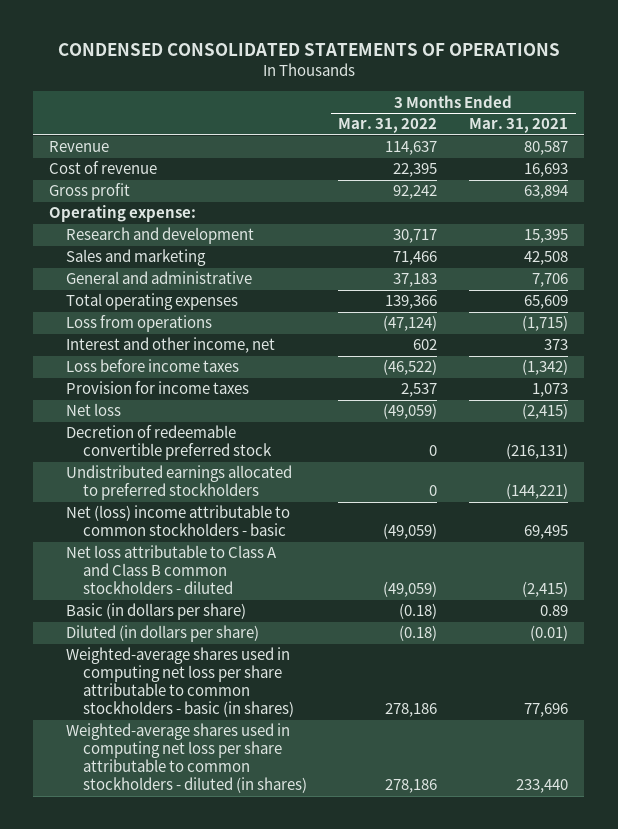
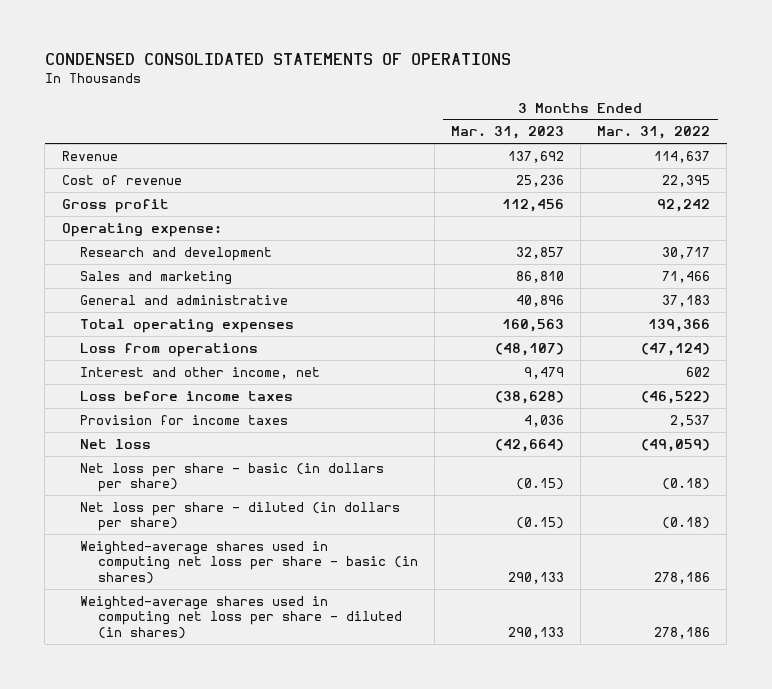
- | 3 Months Ended Mar. 31, 2022 | 3 Months Ended Mar. 31, 2021
+ | 3 Months Ended Mar. 31, 2023 | 3 Months Ended Mar. 31, 2022
- Decretion of redeemable convertible preferred stock | 0 | (216,131)
- Undistributed earnings allocated to preferred stockholders | 0 | (144,221)
- Net (loss) income attributable to common stockholders - basic | (49,059) | 69,495
- Net loss attributable to Class A and Class B common stockholders - diluted | (49,059) | (2,415)
- Basic (in dollars per share) | (0.18) | 0.89
- Diluted (in dollars per share) | (0.18) | (0.01)
- Weighted-average shares used in computing net loss per share attributable to common stockholders - basic (in shares) | 278,186 | 77,696
- Weighted-average shares used in computing net loss per share attributable to common stockholders - diluted (in shares) | 278,186 | 233,440
+ Net loss per share - basic (in dollars per share) | (0.15) | (0.18)
+ Net loss per share - diluted (in dollars per share) | (0.15) | (0.18)
+ Weighted-average shares used in computing net loss per share - basic (in shares) | 290,133 | 278,186
+ Weighted-average shares used in computing net loss per share - diluted (in shares) | 290,133 | 278,186

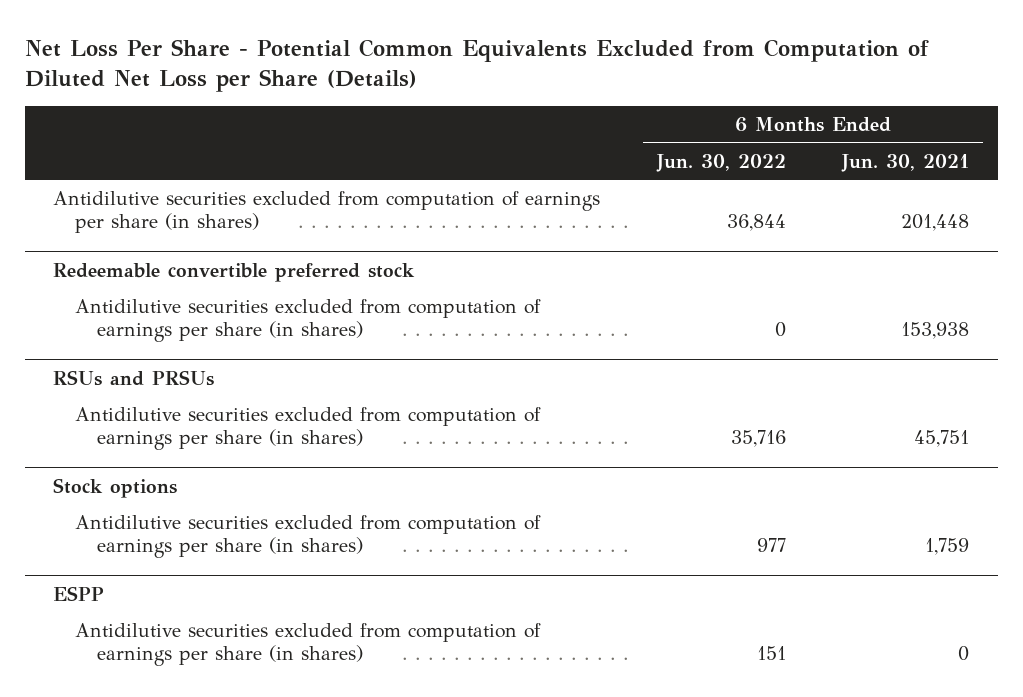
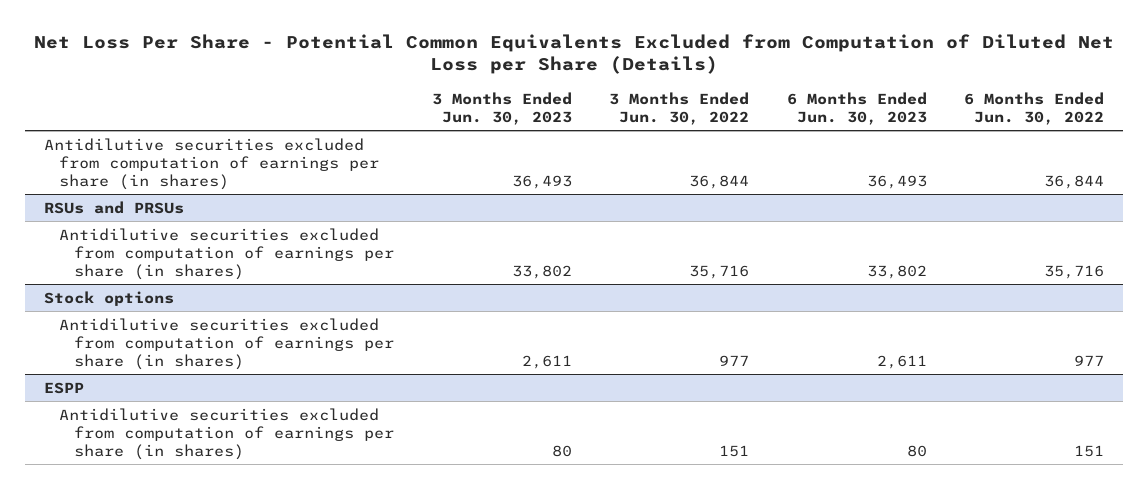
- | 6 Months Ended Jun. 30, 2022 | 6 Months Ended Jun. 30, 2021
+ | 3 Months Ended Jun. 30, 2023 | 3 Months Ended Jun. 30, 2022 | 6 Months Ended Jun. 30, 2023 | 6 Months Ended Jun. 30, 2022
- Redeemable convertible preferred stock
- Antidilutive securities excluded from computation of earnings per share (in shares) | 0 | 153,938

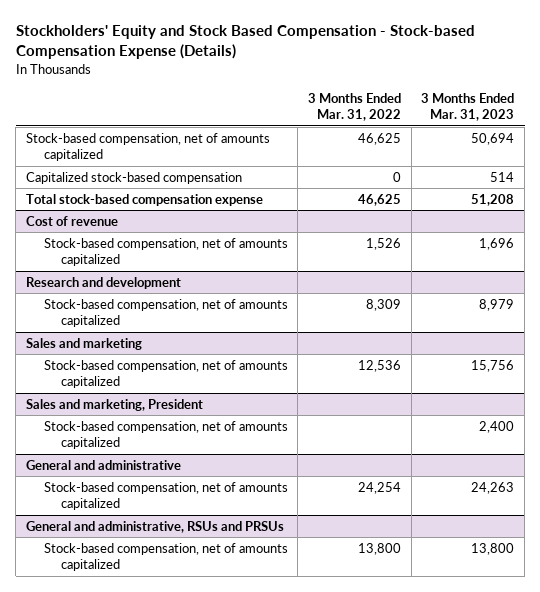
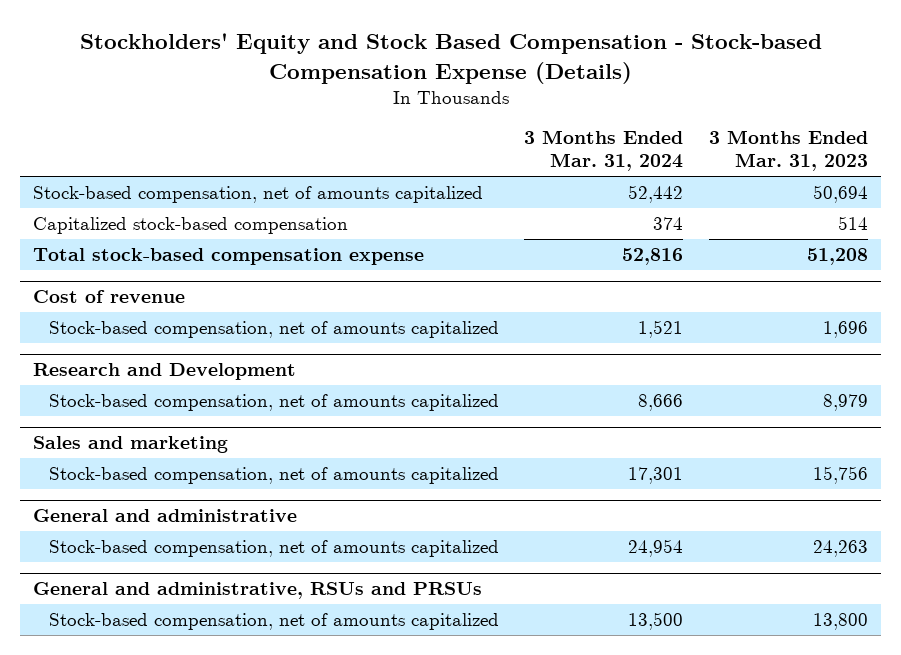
- | 3 Months Ended Mar. 31, 2022 | 3 Months Ended Mar. 31, 2023
+ | 3 Months Ended Mar. 31, 2024 | 3 Months Ended Mar. 31, 2023
- Research and development
+ Research and Development
- Sales and marketing, President
- Stock-based compensation, net of amounts capitalized | | 2,400

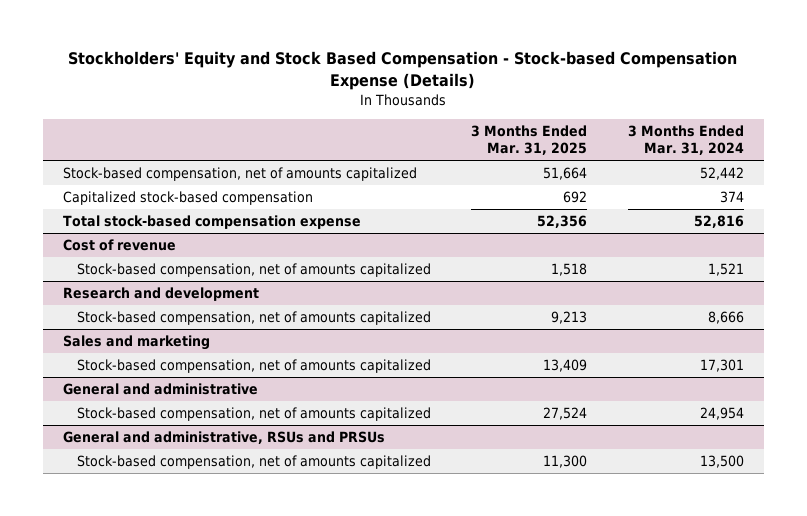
- | 3 Months Ended Mar. 31, 2024 | 3 Months Ended Mar. 31, 2023
+ | 3 Months Ended Mar. 31, 2025 | 3 Months Ended Mar. 31, 2024
- Research and Development
+ Research and development

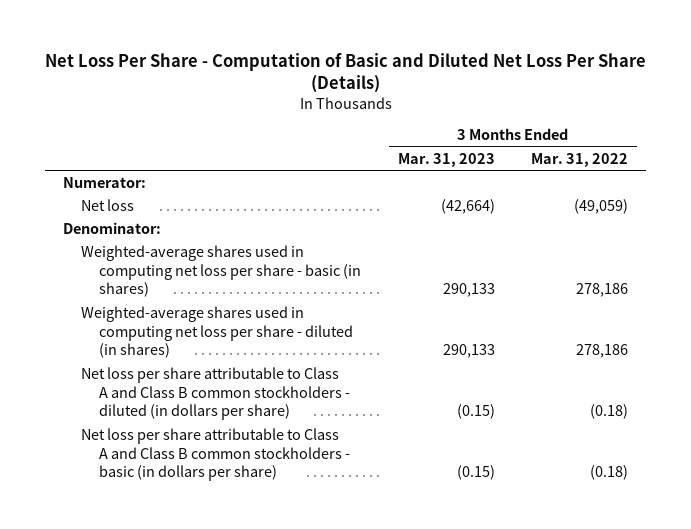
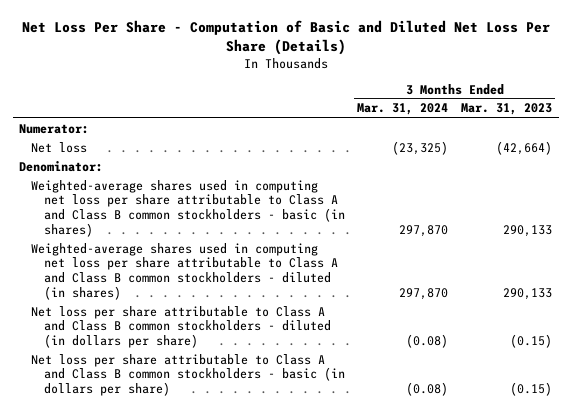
- | 3 Months Ended Mar. 31, 2023 | 3 Months Ended Mar. 31, 2022
+ | 3 Months Ended Mar. 31, 2024 | 3 Months Ended Mar. 31, 2023
- Weighted-average shares used in computing net loss per share - basic (in shares) | 290,133 | 278,186
- Weighted-average shares used in computing net loss per share - diluted (in shares) | 290,133 | 278,186
+ Weighted-average shares used in computing net loss per share attributable to Class A and Class B common stockholders - basic (in shares) | 297,870 | 290,133
+ Weighted-average shares used in computing net loss per share attributable to Class A and Class B common stockholders - diluted (in shares) | 297,870 | 290,133

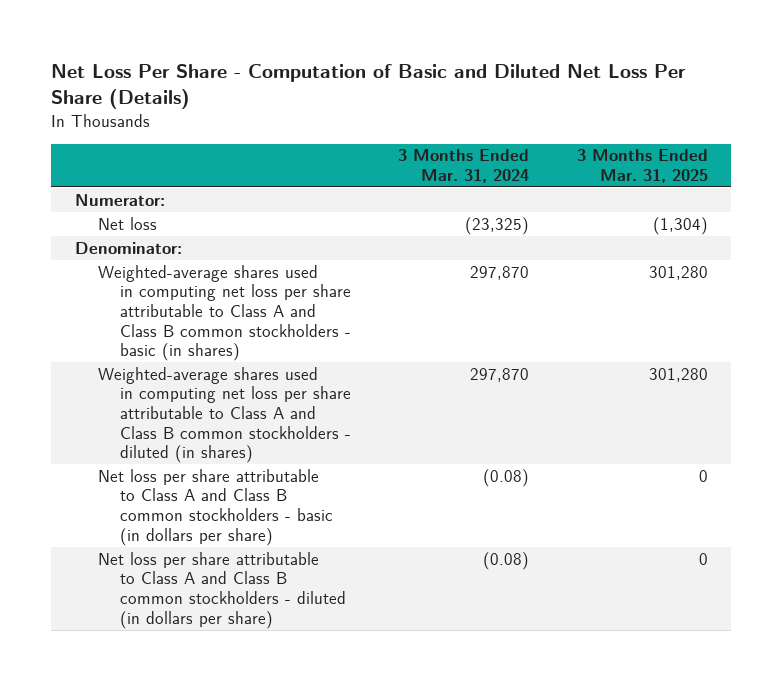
- | 3 Months Ended Mar. 31, 2024 | 3 Months Ended Mar. 31, 2023
+ | 3 Months Ended Mar. 31, 2024 | 3 Months Ended Mar. 31, 2025
moved down: Net loss per share attributable to Class A and Class B common stockholders - diluted (in dollars per share) | (0.08) | 0

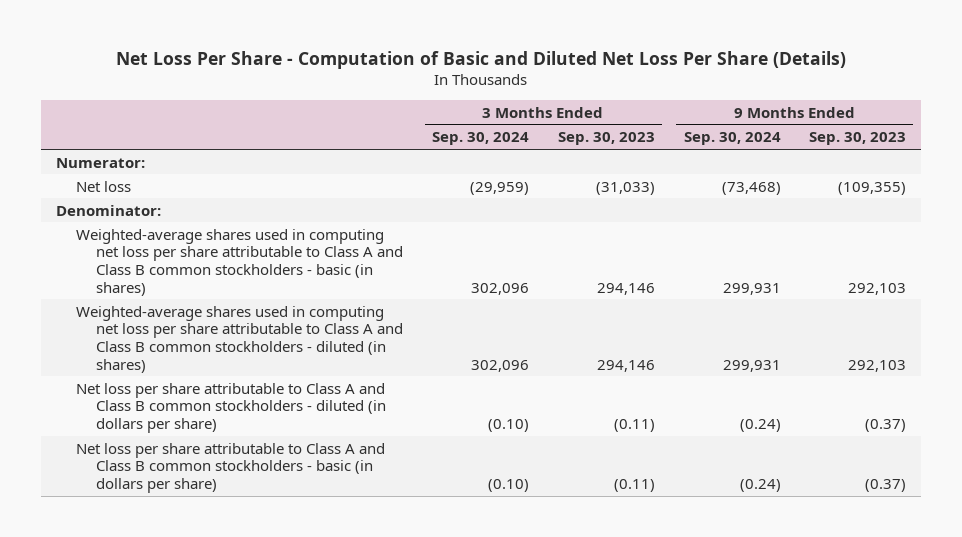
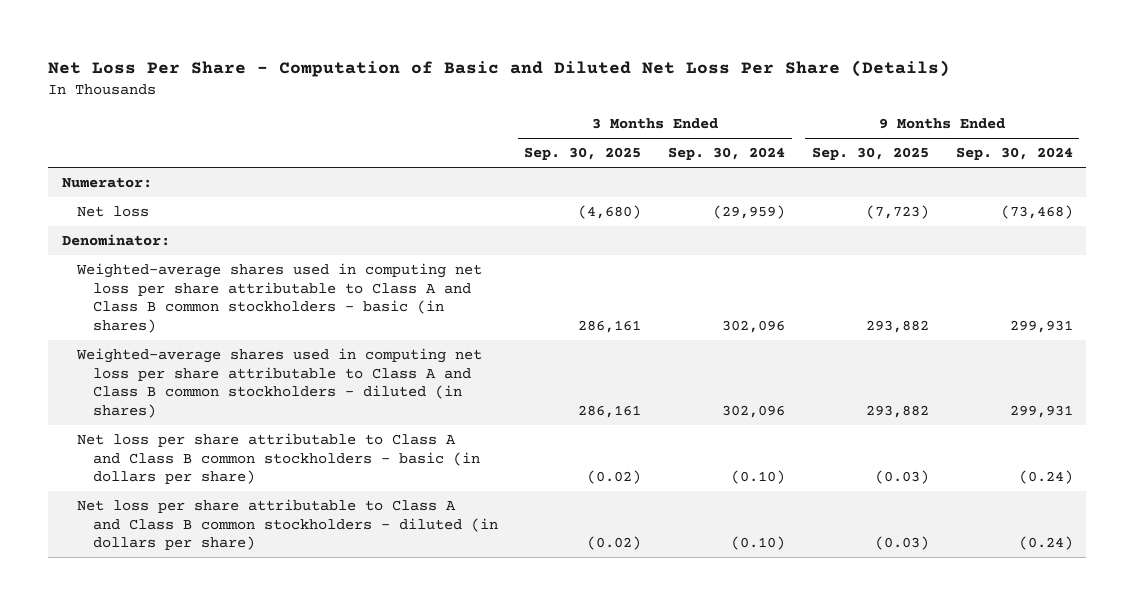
- | 3 Months Ended Sep. 30, 2024 | 3 Months Ended Sep. 30, 2023 | 9 Months Ended Sep. 30, 2024 | 9 Months Ended Sep. 30, 2023
+ | 3 Months Ended Sep. 30, 2025 | 3 Months Ended Sep. 30, 2024 | 9 Months Ended Sep. 30, 2025 | 9 Months Ended Sep. 30, 2024
moved down: Net loss per share attributable to Class A and Class B common stockholders - diluted (in dollars per share) | (0.02) | (0.10) | (0.03) | (0.24)

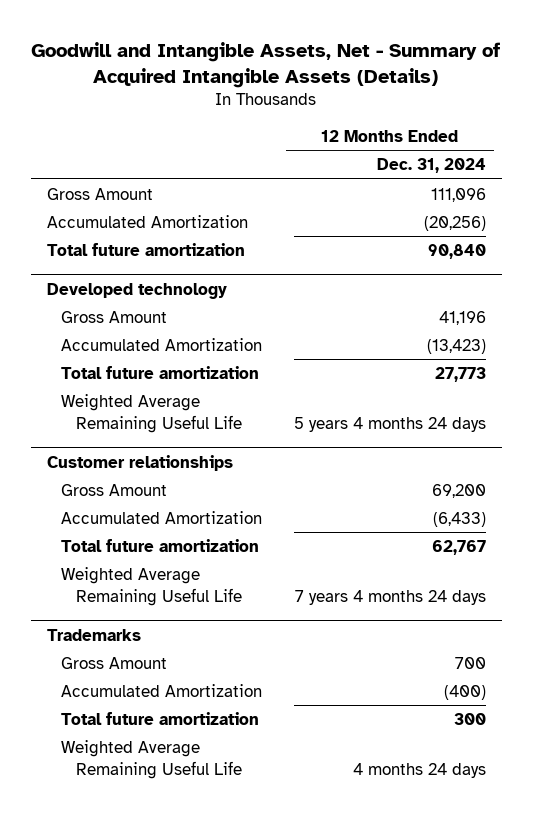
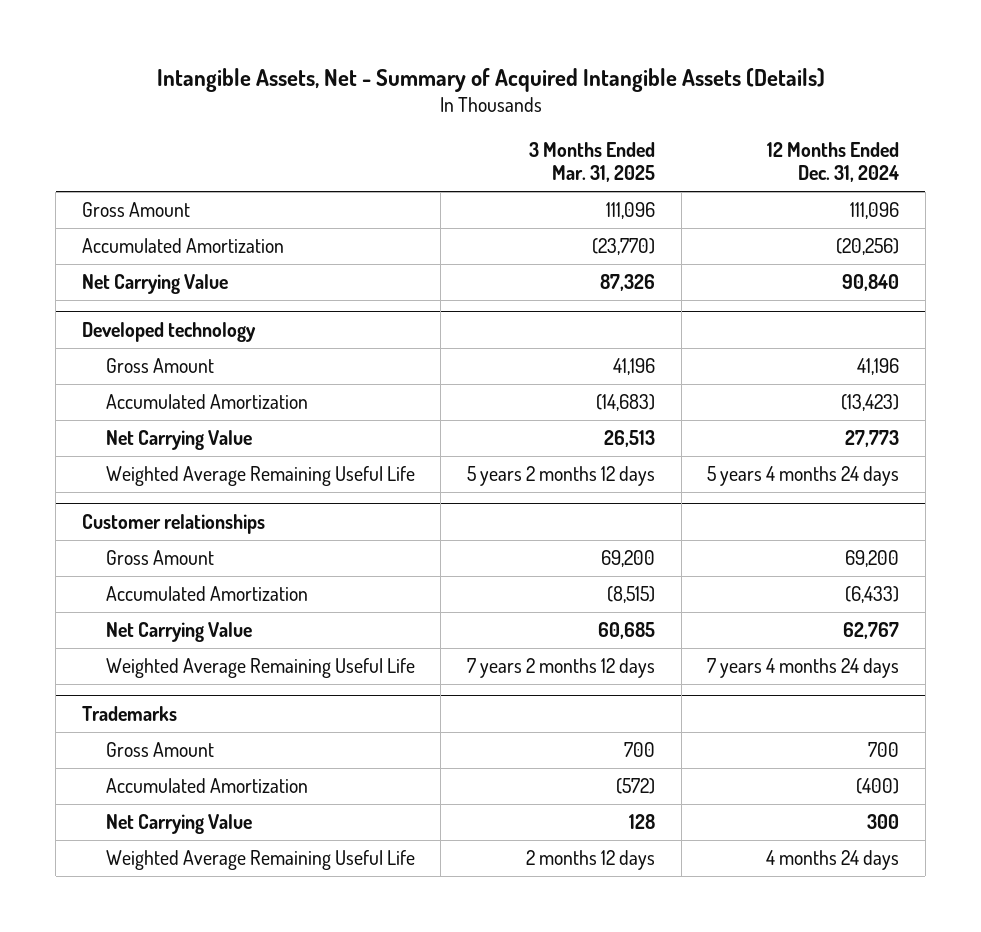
- Goodwill and Intangible Assets, Net - Summary of Acquired Intangible Assets (Details)
+ Intangible Assets, Net - Summary of Acquired Intangible Assets (Details)
- | 12 Months Ended Dec. 31, 2024
+ | 3 Months Ended Mar. 31, 2025 | 12 Months Ended Dec. 31, 2024
- Total future amortization | 90,840
+ Net Carrying Value | 87,326 | 90,840
@ Developed technology
- Total future amortization | 27,773
+ Net Carrying Value | 26,513 | 27,773
@ Customer relationships
- Total future amortization | 62,767
+ Net Carrying Value | 60,685 | 62,767
@ Trademarks
- Total future amortization | 300
+ Net Carrying Value | 128 | 300

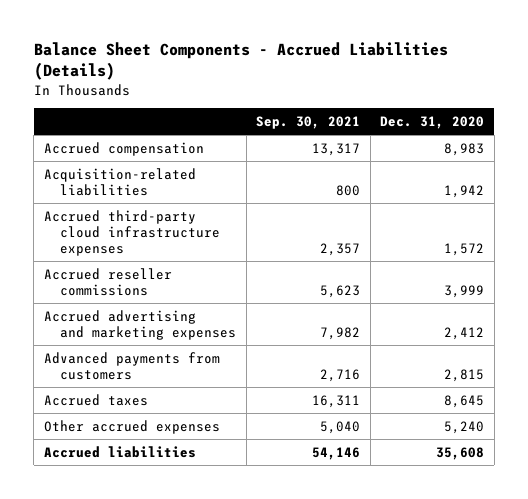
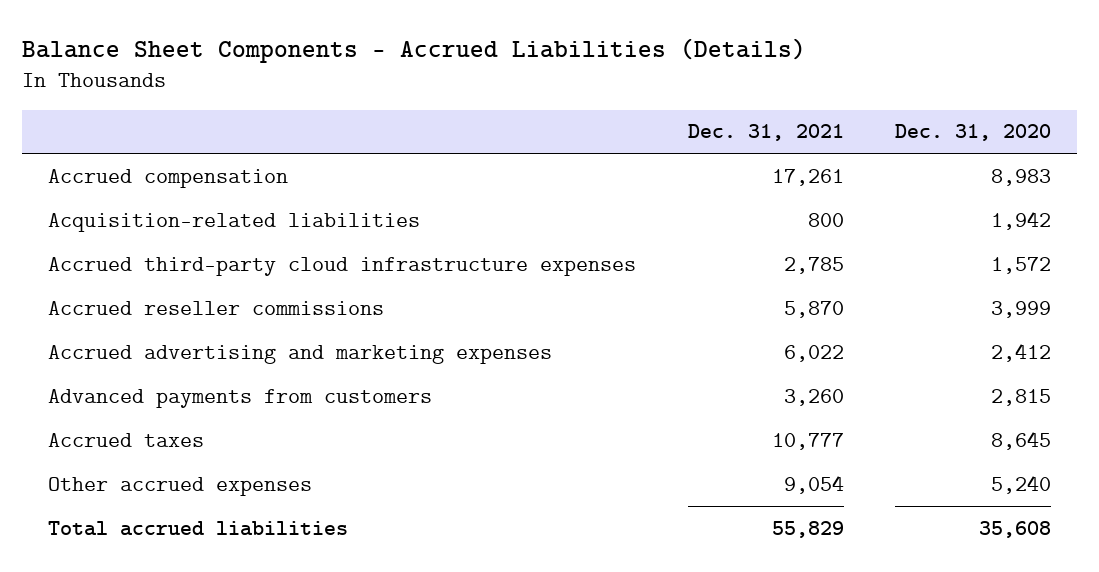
- | Sep. 30, 2021 | Dec. 31, 2020
+ | Dec. 31, 2021 | Dec. 31, 2020
- Accrued liabilities | 54,146 | 35,608
+ Total accrued liabilities | 55,829 | 35,608

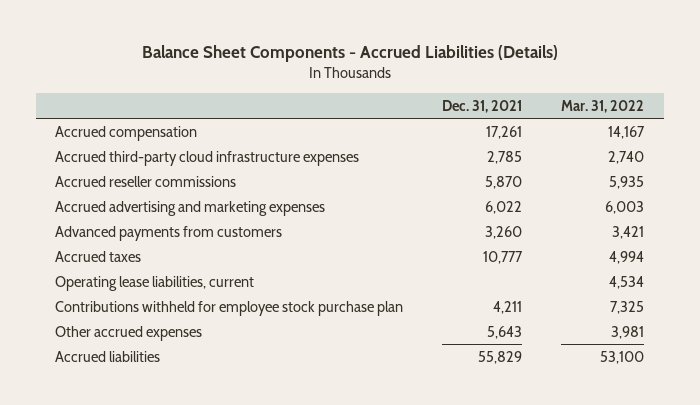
- | Dec. 31, 2021 | Dec. 31, 2020
+ | Dec. 31, 2021 | Mar. 31, 2022
- Acquisition-related liabilities | 800 | 1,942
- Other accrued expenses | 9,054 | 5,240
- Total accrued liabilities | 55,829 | 35,608
+ Operating lease liabilities, current | | 4,534
+ Contributions withheld for employee stock purchase plan | 4,211 | 7,325
+ Other accrued expenses | 5,643 | 3,981
+ Accrued liabilities | 55,829 | 53,100

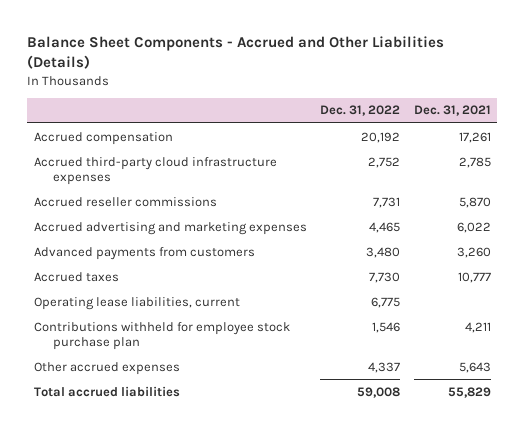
- Balance Sheet Components - Accrued Liabilities (Details)
+ Balance Sheet Components - Accrued and Other Liabilities (Details)
- | Dec. 31, 2021 | Mar. 31, 2022
+ | Dec. 31, 2022 | Dec. 31, 2021
- Accrued liabilities | 55,829 | 53,100
+ Total accrued liabilities | 59,008 | 55,829

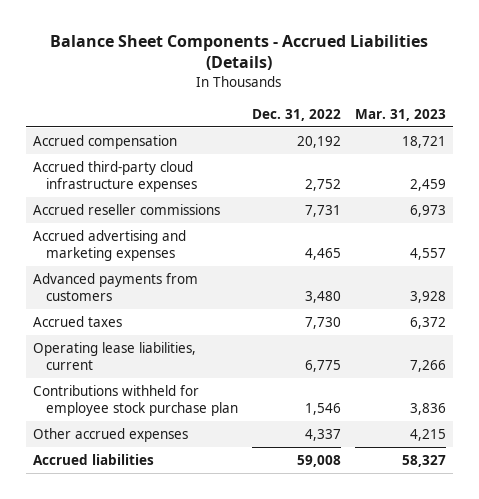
- Balance Sheet Components - Accrued and Other Liabilities (Details)
+ Balance Sheet Components - Accrued Liabilities (Details)
- | Dec. 31, 2022 | Dec. 31, 2021
+ | Dec. 31, 2022 | Mar. 31, 2023
- Total accrued liabilities | 59,008 | 55,829
+ Accrued liabilities | 59,008 | 58,327

